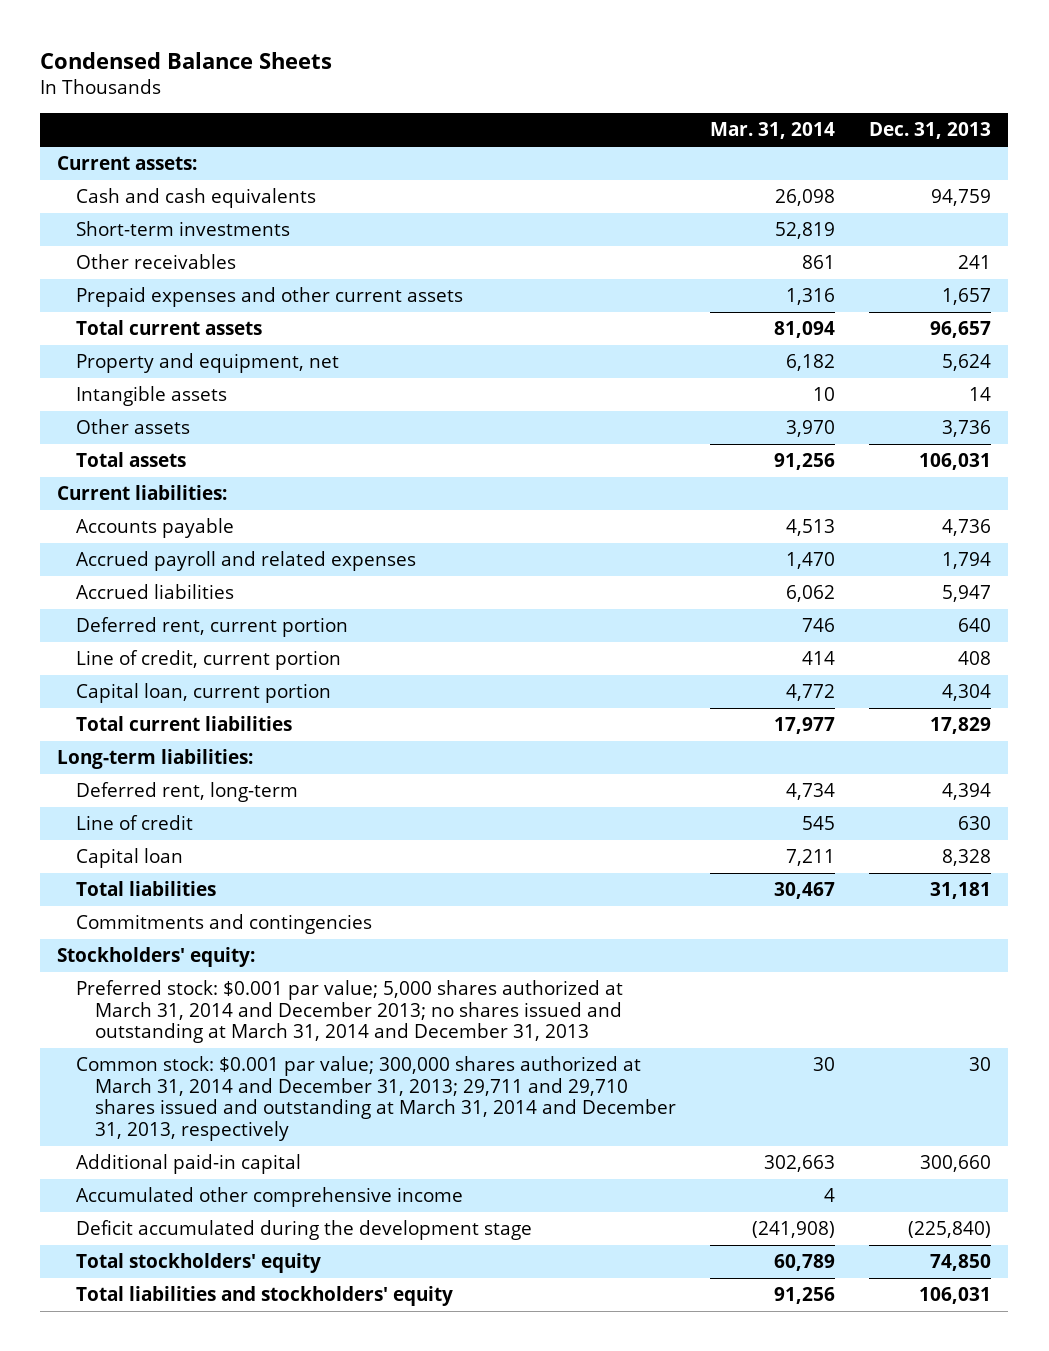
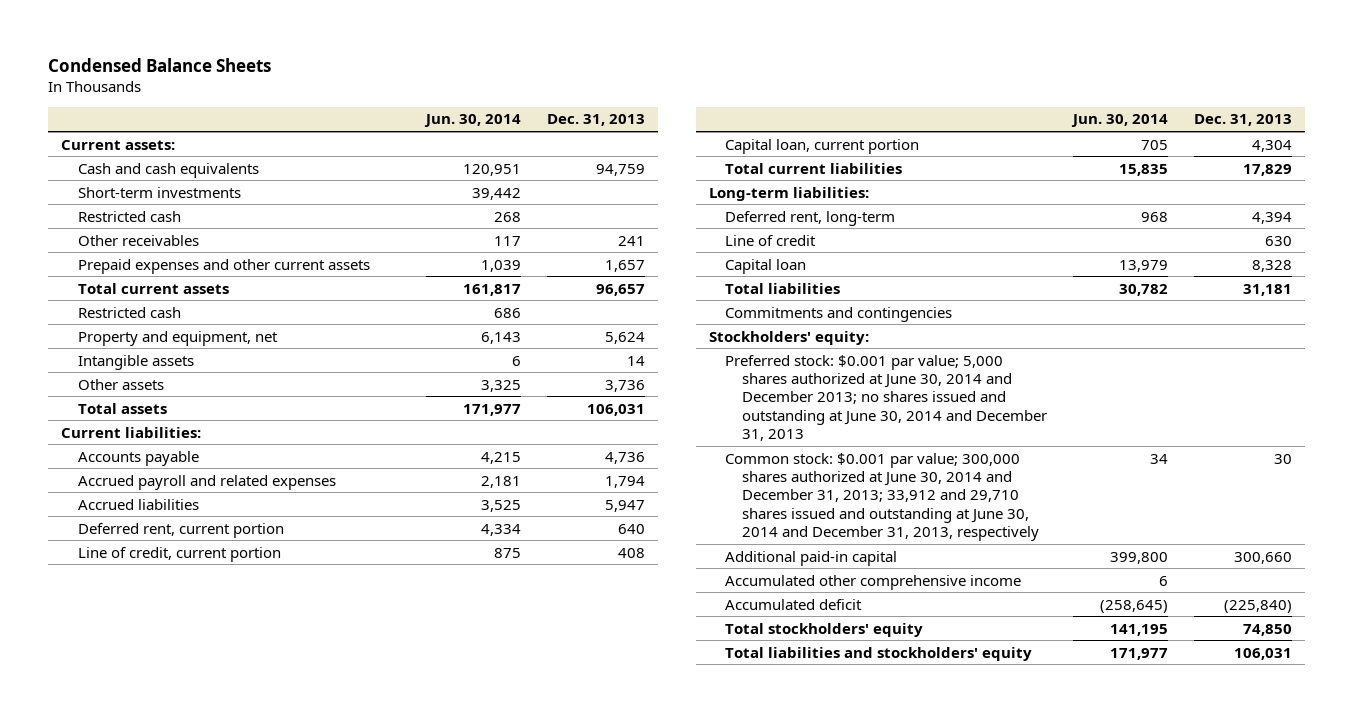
- | Mar. 31, 2014 | Dec. 31, 2013
+ | Jun. 30, 2014 | Dec. 31, 2013
+ Restricted cash | 268 |
+ Restricted cash | 686 |
- Preferred stock: $0.001 par value; 5,000 shares authorized at March 31, 2014 and December 2013; no shares issued and outstanding at March 31, 2014 and December 31, 2013
- Common stock: $0.001 par value; 300,000 shares authorized at March 31, 2014 and December 31, 2013; 29,711 and 29,710 shares issued and outstanding at March 31, 2014 and December 31, 2013, respectively | 30 | 30
+ Preferred stock: $0.001 par value; 5,000 shares authorized at June 30, 2014 and December 2013; no shares issued and outstanding at June 30, 2014 and December 31, 2013
+ Common stock: $0.001 par value; 300,000 shares authorized at June 30, 2014 and December 31, 2013; 33,912 and 29,710 shares issued and outstanding at June 30, 2014 and December 31, 2013, respectively | 34 | 30
- Deficit accumulated during the development stage | (241,908) | (225,840)
+ Accumulated deficit | (258,645) | (225,840)

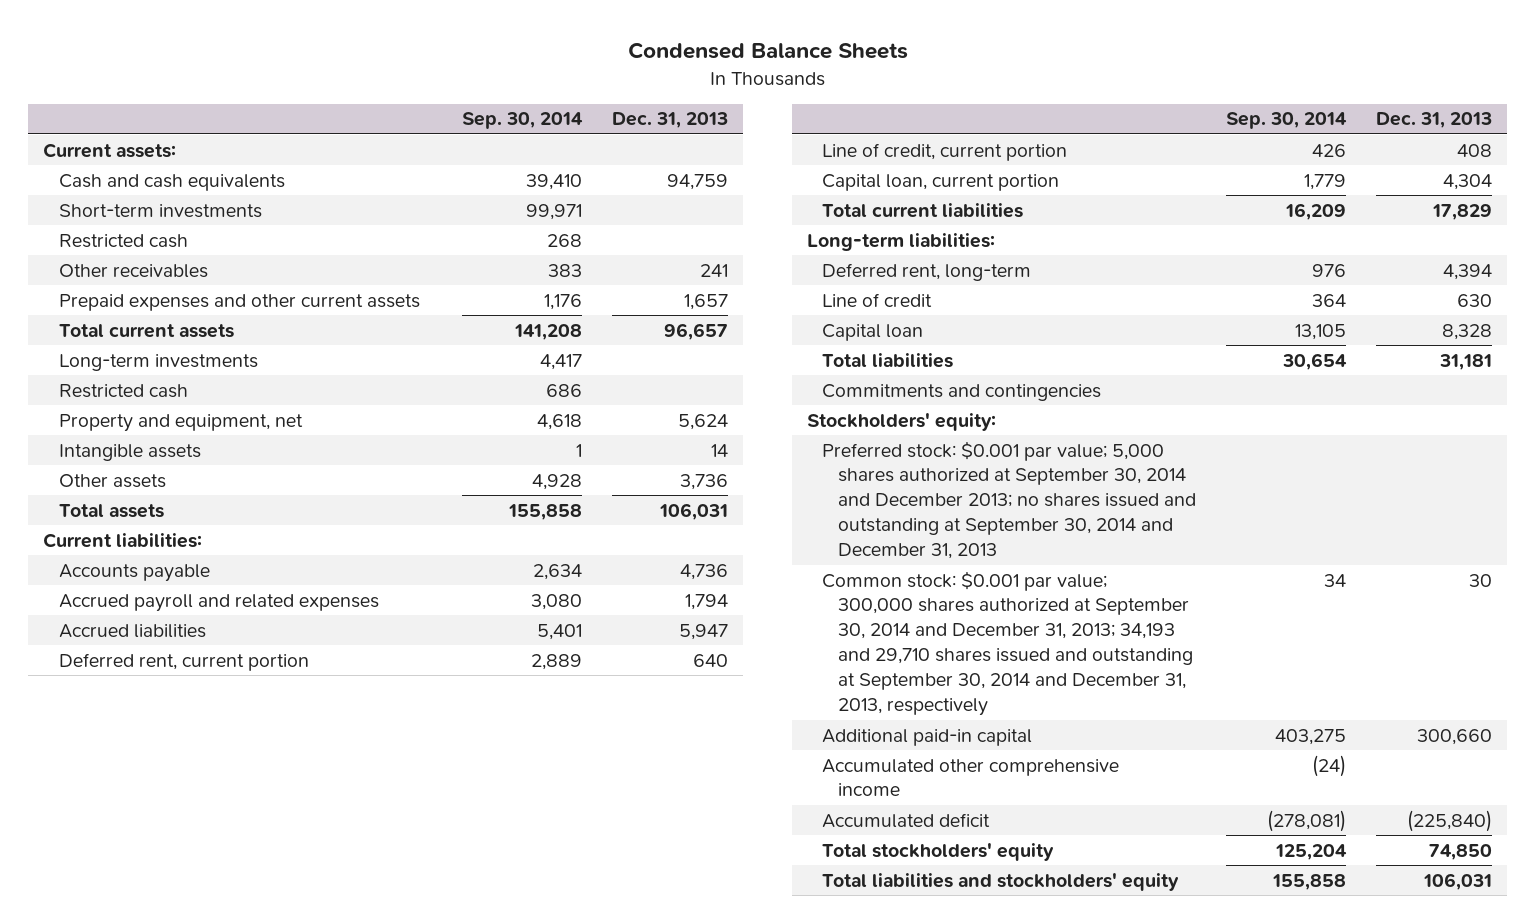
- | Jun. 30, 2014 | Dec. 31, 2013
+ | Sep. 30, 2014 | Dec. 31, 2013
+ Long-term investments | 4,417 |
- Preferred stock: $0.001 par value; 5,000 shares authorized at June 30, 2014 and December 2013; no shares issued and outstanding at June 30, 2014 and December 31, 2013
- Common stock: $0.001 par value; 300,000 shares authorized at June 30, 2014 and December 31, 2013; 33,912 and 29,710 shares issued and outstanding at June 30, 2014 and December 31, 2013, respectively | 34 | 30
+ Preferred stock: $0.001 par value; 5,000 shares authorized at September 30, 2014 and December 2013; no shares issued and outstanding at September 30, 2014 and December 31, 2013
+ Common stock: $0.001 par value; 300,000 shares authorized at September 30, 2014 and December 31, 2013; 34,193 and 29,710 shares issued and outstanding at September 30, 2014 and December 31, 2013, respectively | 34 | 30

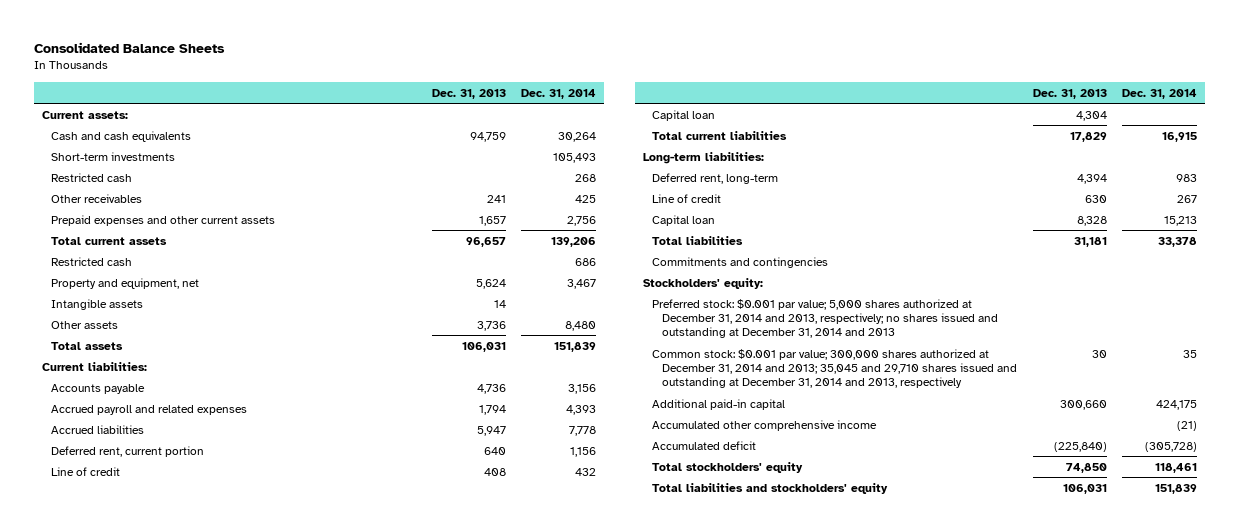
- Condensed Balance Sheets
+ Consolidated Balance Sheets
- | Sep. 30, 2014 | Dec. 31, 2013
+ | Dec. 31, 2013 | Dec. 31, 2014
- Long-term investments | 4,417 |
- Line of credit, current portion | 426 | 408
- Capital loan, current portion | 1,779 | 4,304
+ Line of credit | 408 | 432
+ Capital loan | 4,304 |
- Preferred stock: $0.001 par value; 5,000 shares authorized at September 30, 2014 and December 2013; no shares issued and outstanding at September 30, 2014 and December 31, 2013
- Common stock: $0.001 par value; 300,000 shares authorized at September 30, 2014 and December 31, 2013; 34,193 and 29,710 shares issued and outstanding at September 30, 2014 and December 31, 2013, respectively | 34 | 30
+ Preferred stock: $0.001 par value; 5,000 shares authorized at December 31, 2014 and 2013, respectively; no shares issued and outstanding at December 31, 2014 and 2013
+ Common stock: $0.001 par value; 300,000 shares authorized at December 31, 2014 and 2013; 35,045 and 29,710 shares issued and outstanding at December 31, 2014 and 2013, respectively | 30 | 35

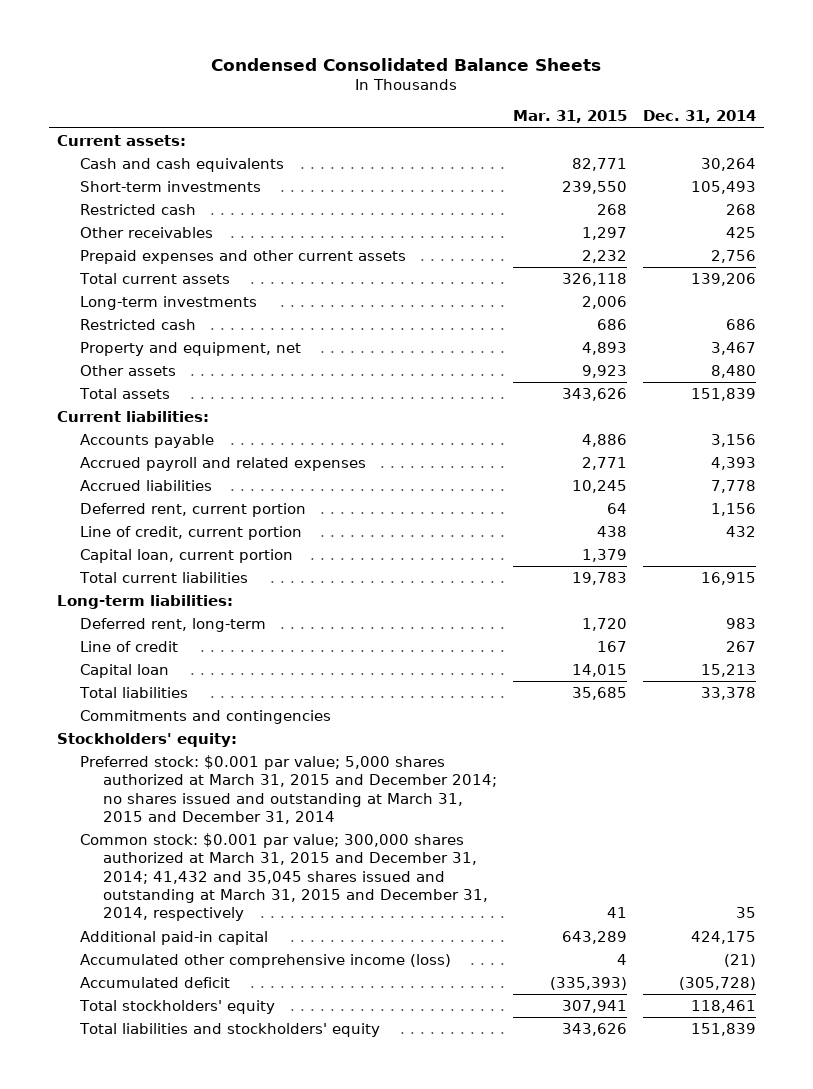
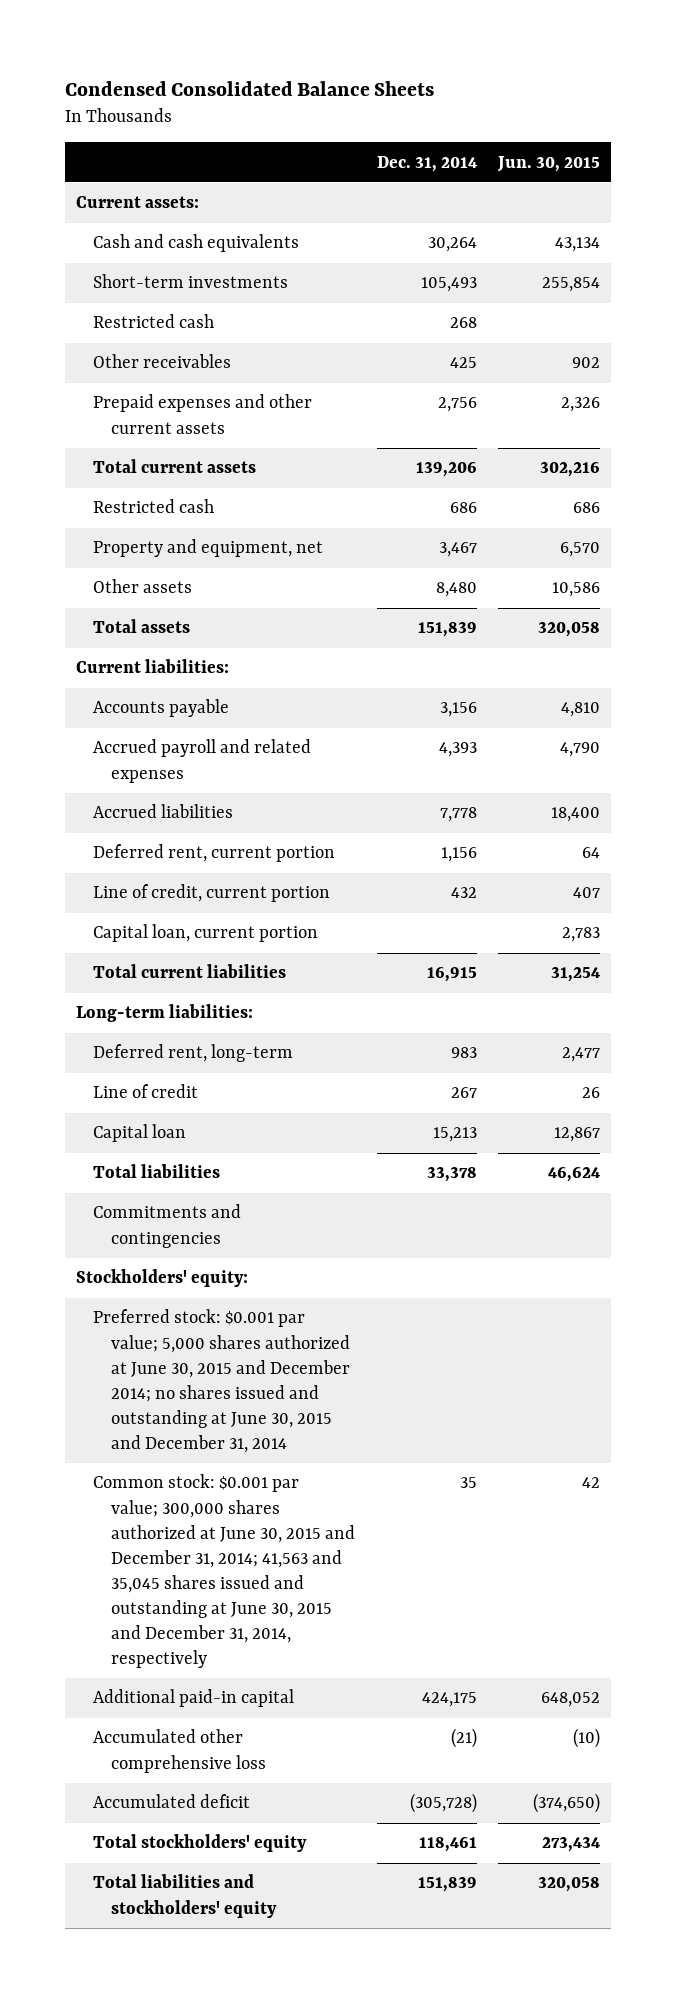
- | Mar. 31, 2015 | Dec. 31, 2014
+ | Dec. 31, 2014 | Jun. 30, 2015
- Long-term investments | 2,006 |
- Preferred stock: $0.001 par value; 5,000 shares authorized at March 31, 2015 and December 2014; no shares issued and outstanding at March 31, 2015 and December 31, 2014
- Common stock: $0.001 par value; 300,000 shares authorized at March 31, 2015 and December 31, 2014; 41,432 and 35,045 shares issued and outstanding at March 31, 2015 and December 31, 2014, respectively | 41 | 35
+ Preferred stock: $0.001 par value; 5,000 shares authorized at June 30, 2015 and December 2014; no shares issued and outstanding at June 30, 2015 and December 31, 2014
+ Common stock: $0.001 par value; 300,000 shares authorized at June 30, 2015 and December 31, 2014; 41,563 and 35,045 shares issued and outstanding at June 30, 2015 and December 31, 2014, respectively | 35 | 42
- Accumulated other comprehensive income (loss) | 4 | (21)
+ Accumulated other comprehensive loss | (21) | (10)

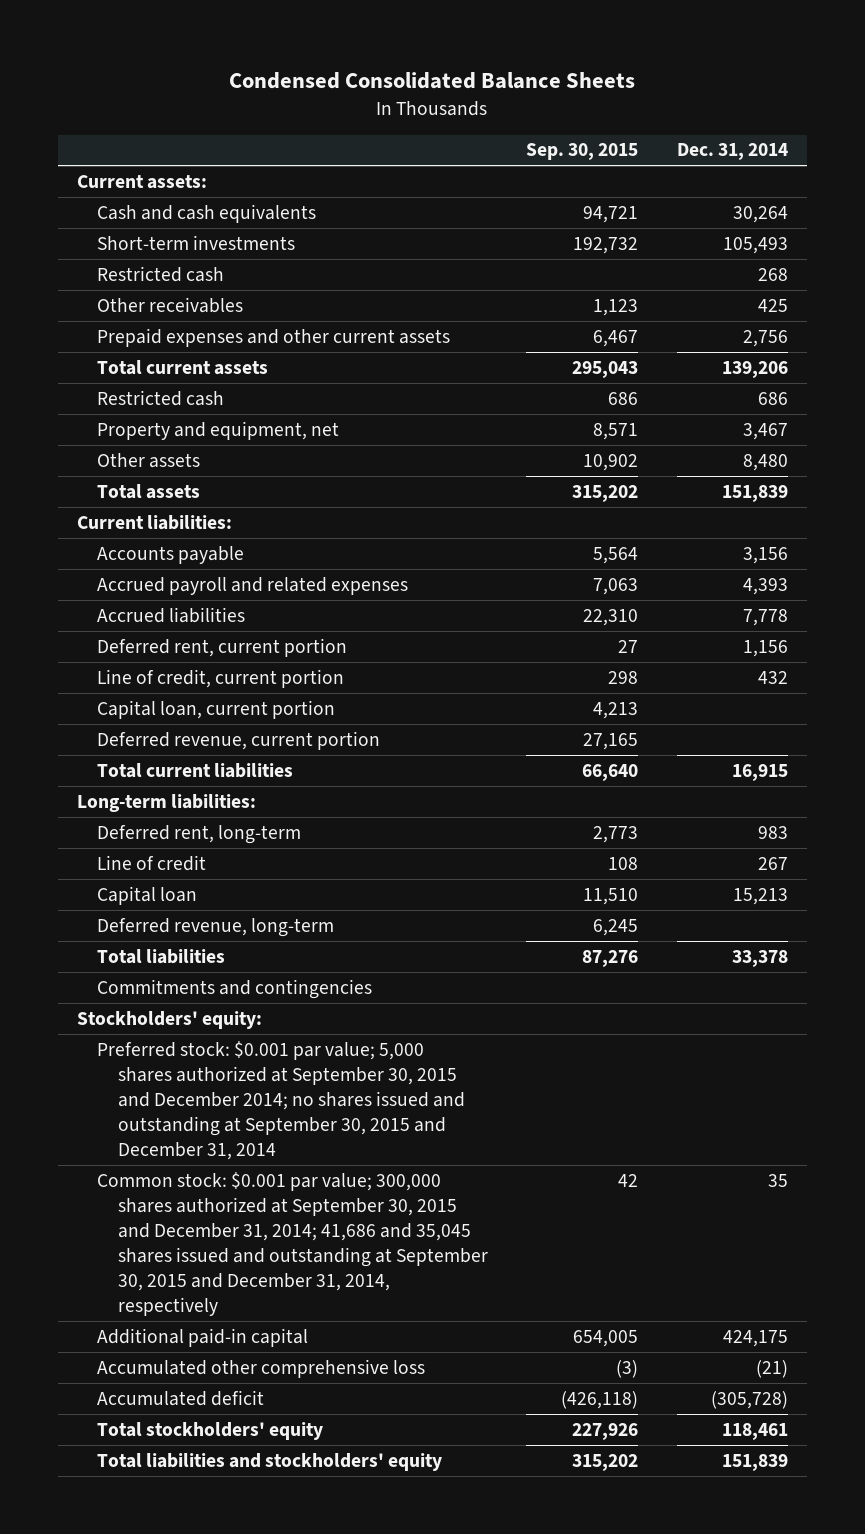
- | Dec. 31, 2014 | Jun. 30, 2015
+ | Sep. 30, 2015 | Dec. 31, 2014
+ Deferred revenue, current portion | 27,165 |
+ Deferred revenue, long-term | 6,245 |
- Preferred stock: $0.001 par value; 5,000 shares authorized at June 30, 2015 and December 2014; no shares issued and outstanding at June 30, 2015 and December 31, 2014
- Common stock: $0.001 par value; 300,000 shares authorized at June 30, 2015 and December 31, 2014; 41,563 and 35,045 shares issued and outstanding at June 30, 2015 and December 31, 2014, respectively | 35 | 42
+ Preferred stock: $0.001 par value; 5,000 shares authorized at September 30, 2015 and December 2014; no shares issued and outstanding at September 30, 2015 and December 31, 2014
+ Common stock: $0.001 par value; 300,000 shares authorized at September 30, 2015 and December 31, 2014; 41,686 and 35,045 shares issued and outstanding at September 30, 2015 and December 31, 2014, respectively | 42 | 35

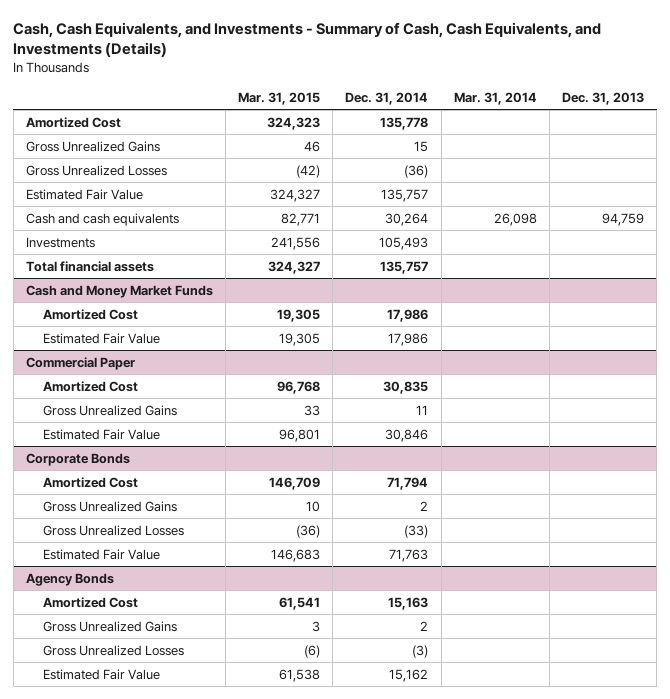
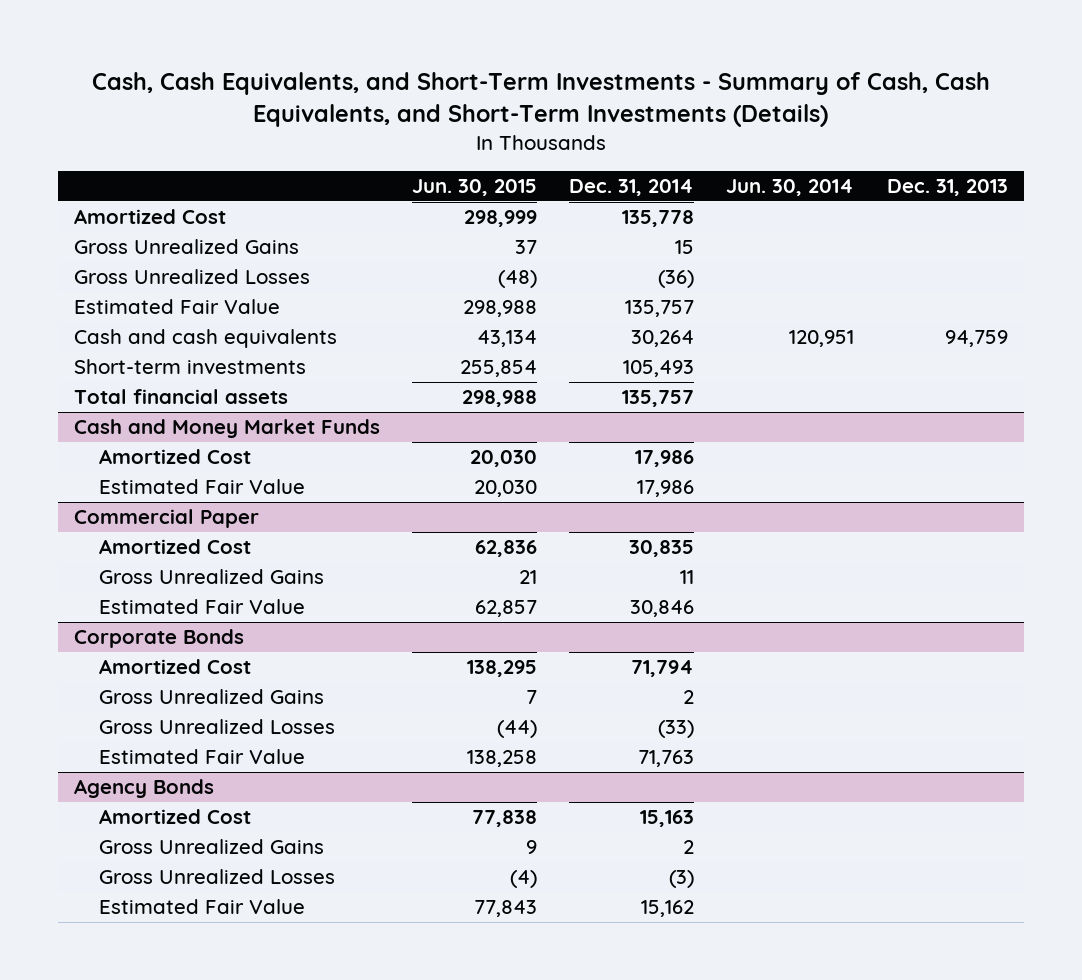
- Cash, Cash Equivalents, and Investments - Summary of Cash, Cash Equivalents, and Investments (Details)
+ Cash, Cash Equivalents, and Short-Term Investments - Summary of Cash, Cash Equivalents, and Short-Term Investments (Details)
- | Mar. 31, 2015 | Dec. 31, 2014 | Mar. 31, 2014 | Dec. 31, 2013
+ | Jun. 30, 2015 | Dec. 31, 2014 | Jun. 30, 2014 | Dec. 31, 2013
- Investments | 241,556 | 105,493 | |
+ Short-term investments | 255,854 | 105,493 | |

